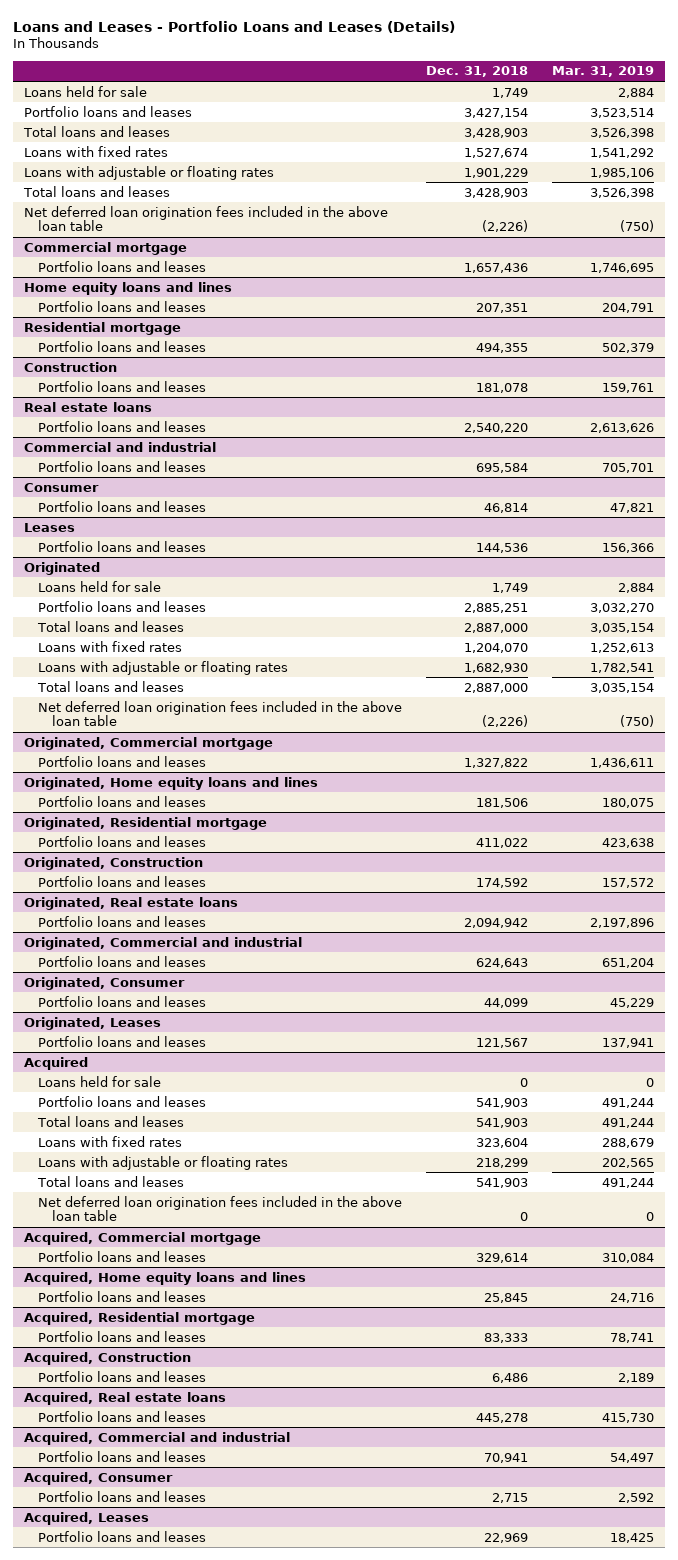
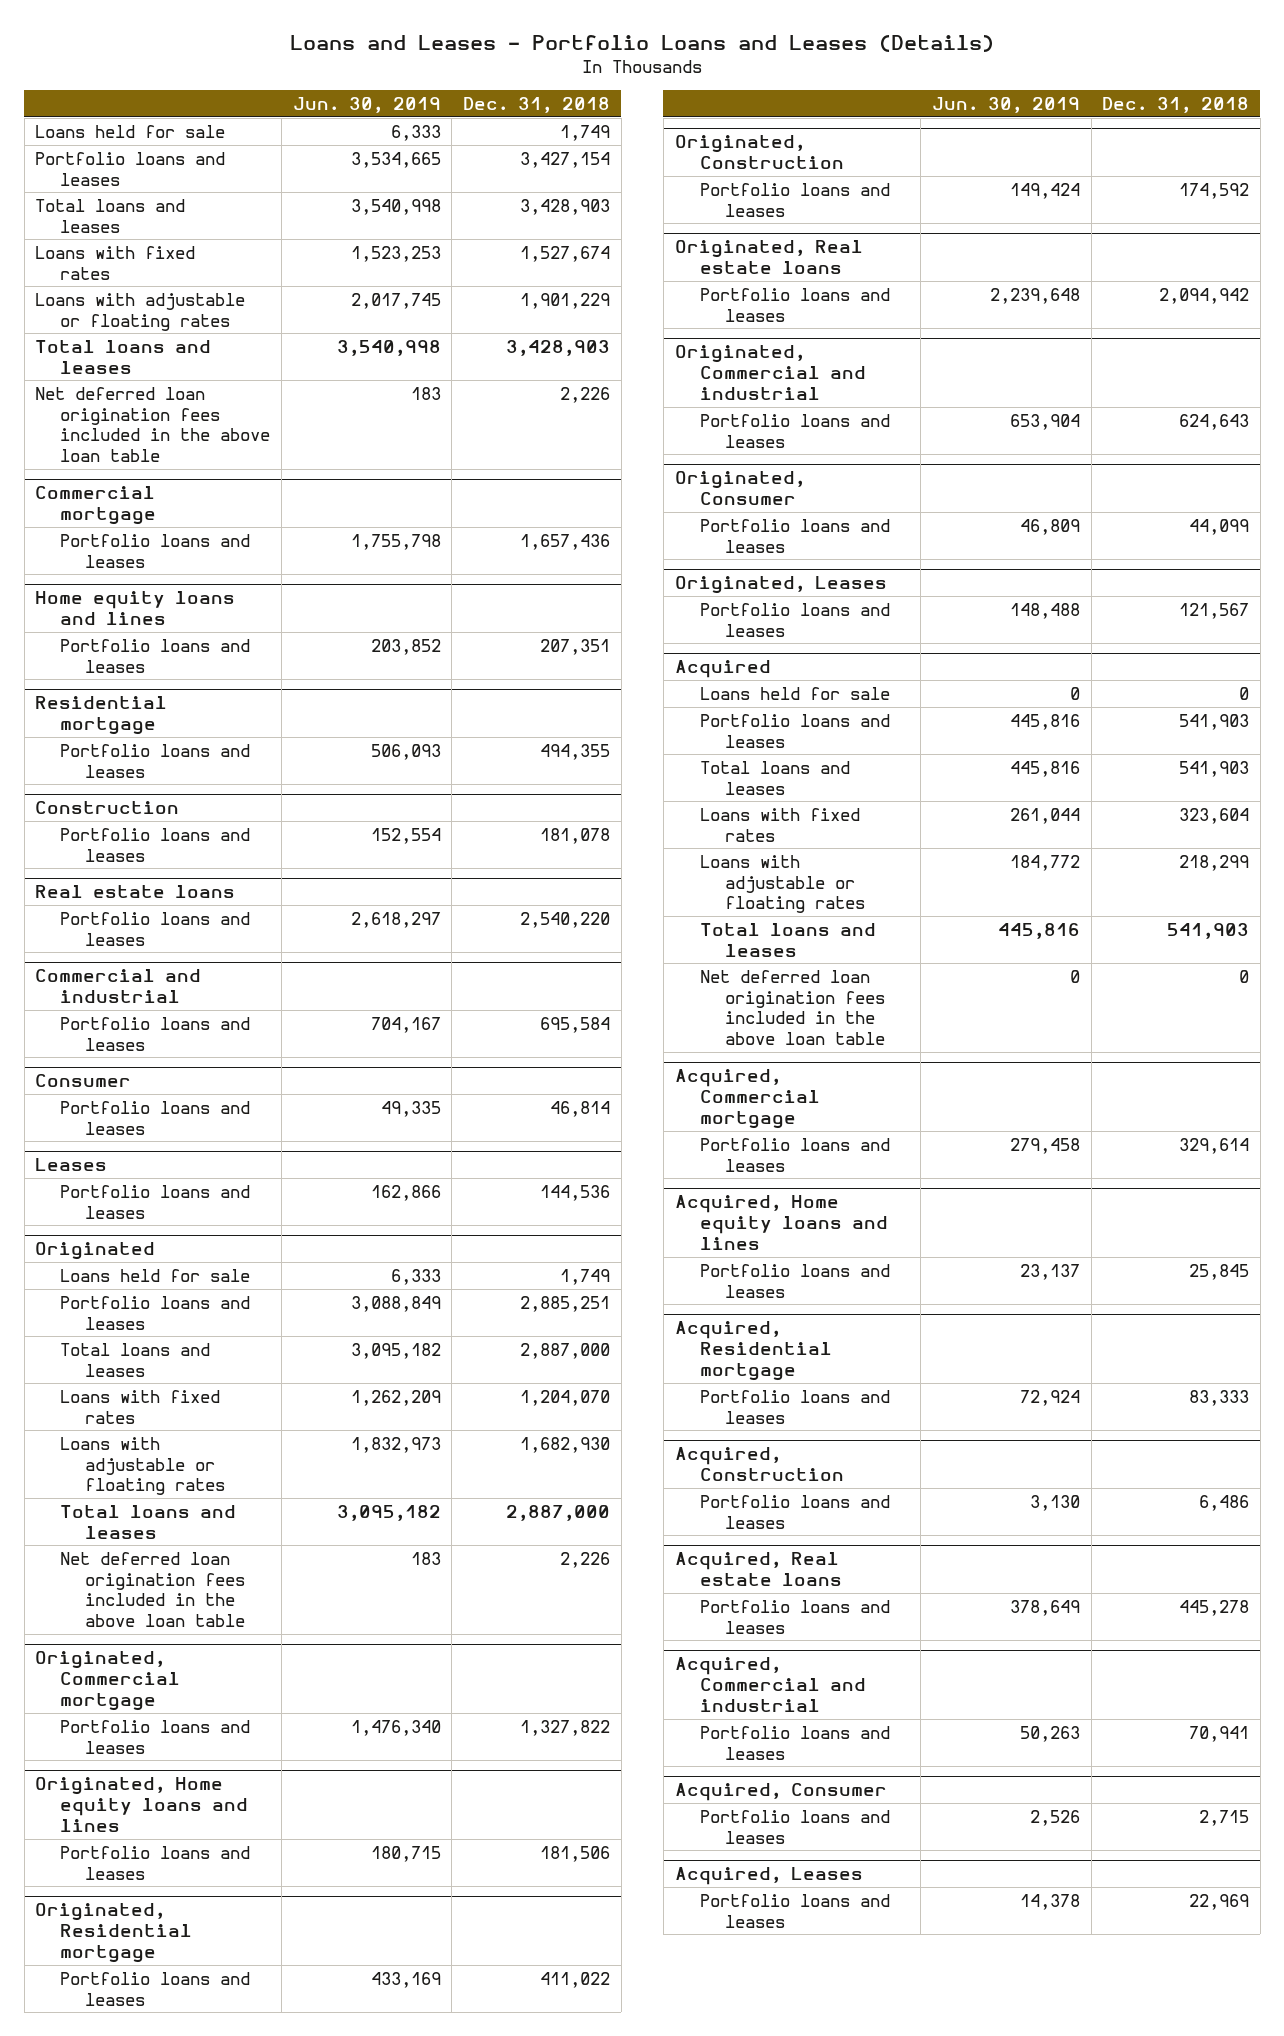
- | Dec. 31, 2018 | Mar. 31, 2019
+ | Jun. 30, 2019 | Dec. 31, 2018
- Net deferred loan origination fees included in the above loan table | (2,226) | (750)
+ Net deferred loan origination fees included in the above loan table | 183 | 2,226
@ Originated
- Net deferred loan origination fees included in the above loan table | (2,226) | (750)
+ Net deferred loan origination fees included in the above loan table | 183 | 2,226

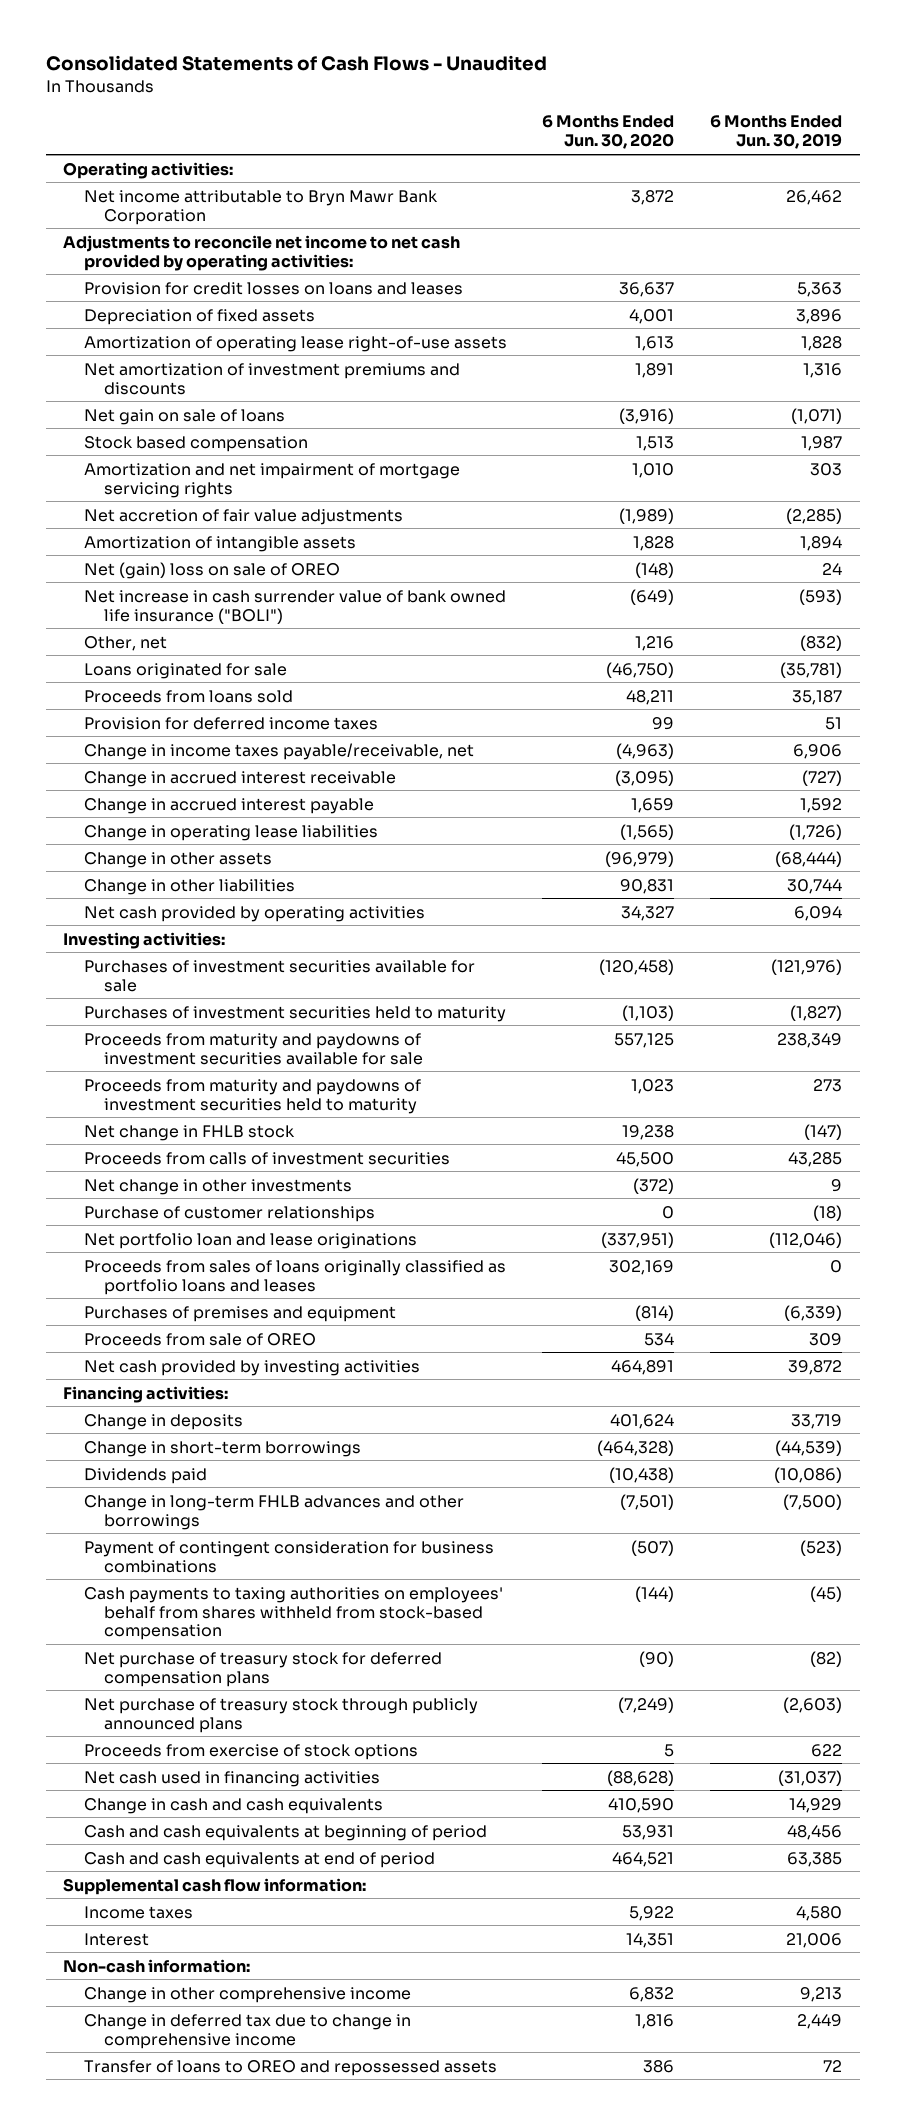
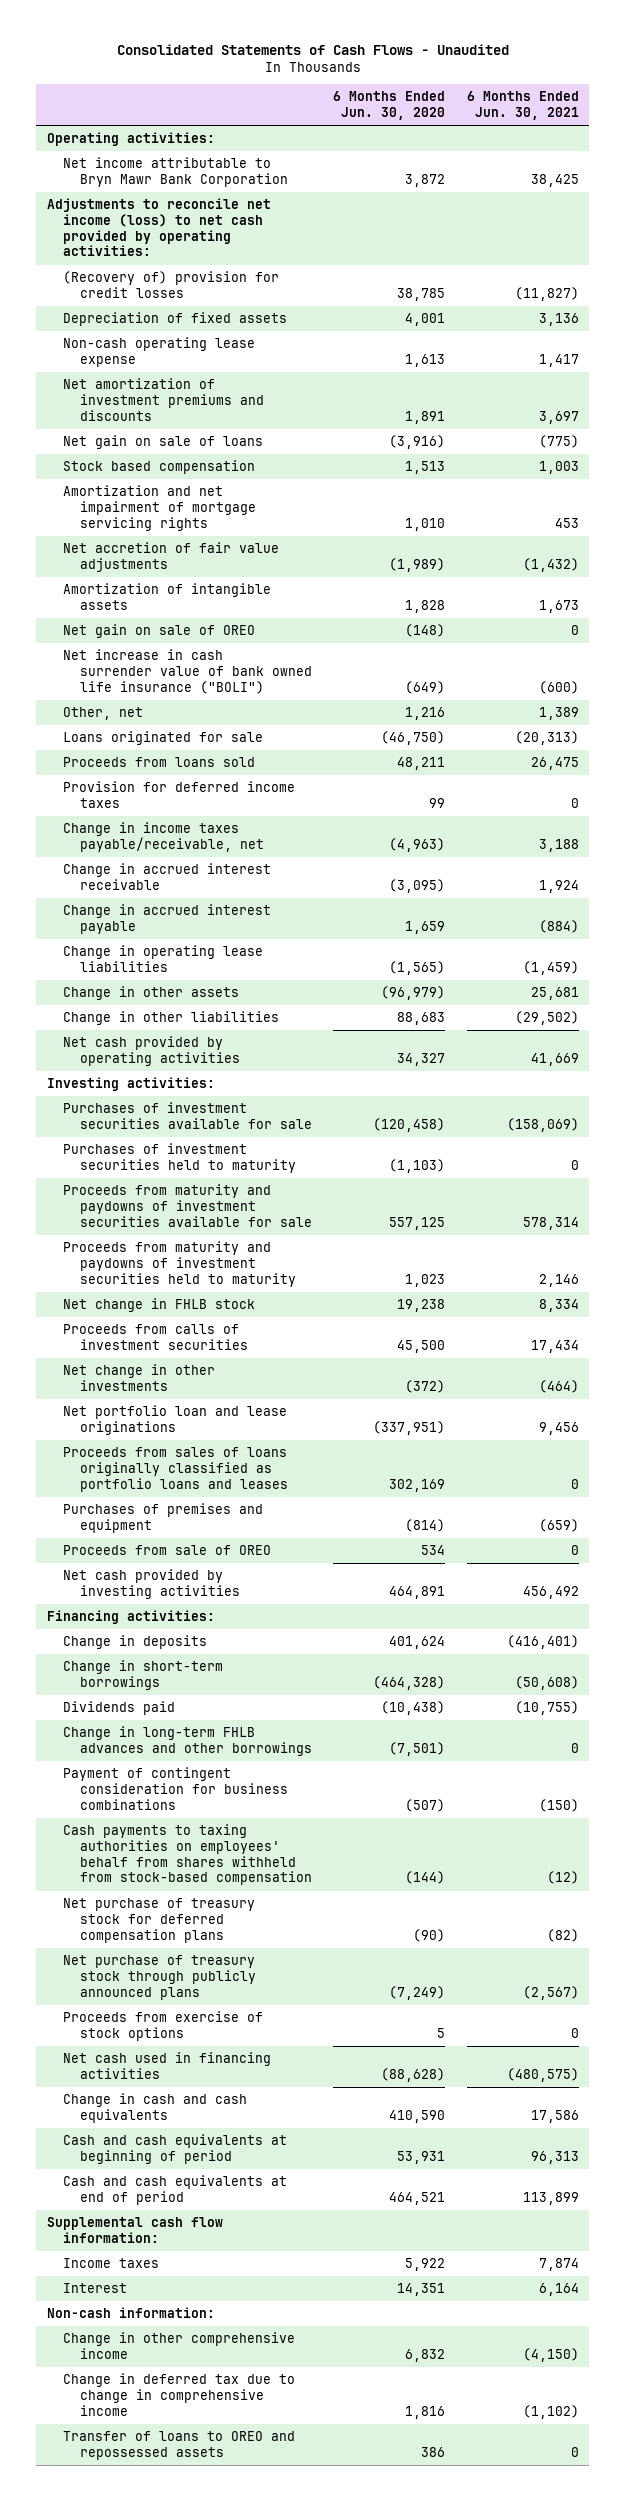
- | 6 Months Ended Jun. 30, 2020 | 6 Months Ended Jun. 30, 2019
+ | 6 Months Ended Jun. 30, 2020 | 6 Months Ended Jun. 30, 2021
- Adjustments to reconcile net income to net cash provided by operating activities:
- Provision for credit losses on loans and leases | 36,637 | 5,363
+ Adjustments to reconcile net income (loss) to net cash provided by operating activities:
+ (Recovery of) provision for credit losses | 38,785 | (11,827)
- Amortization of operating lease right-of-use assets | 1,613 | 1,828
+ Non-cash operating lease expense | 1,613 | 1,417
- Net (gain) loss on sale of OREO | (148) | 24
+ Net gain on sale of OREO | (148) | 0
- Change in other liabilities | 90,831 | 30,744
+ Change in other liabilities | 88,683 | (29,502)
- Purchase of customer relationships | 0 | (18)

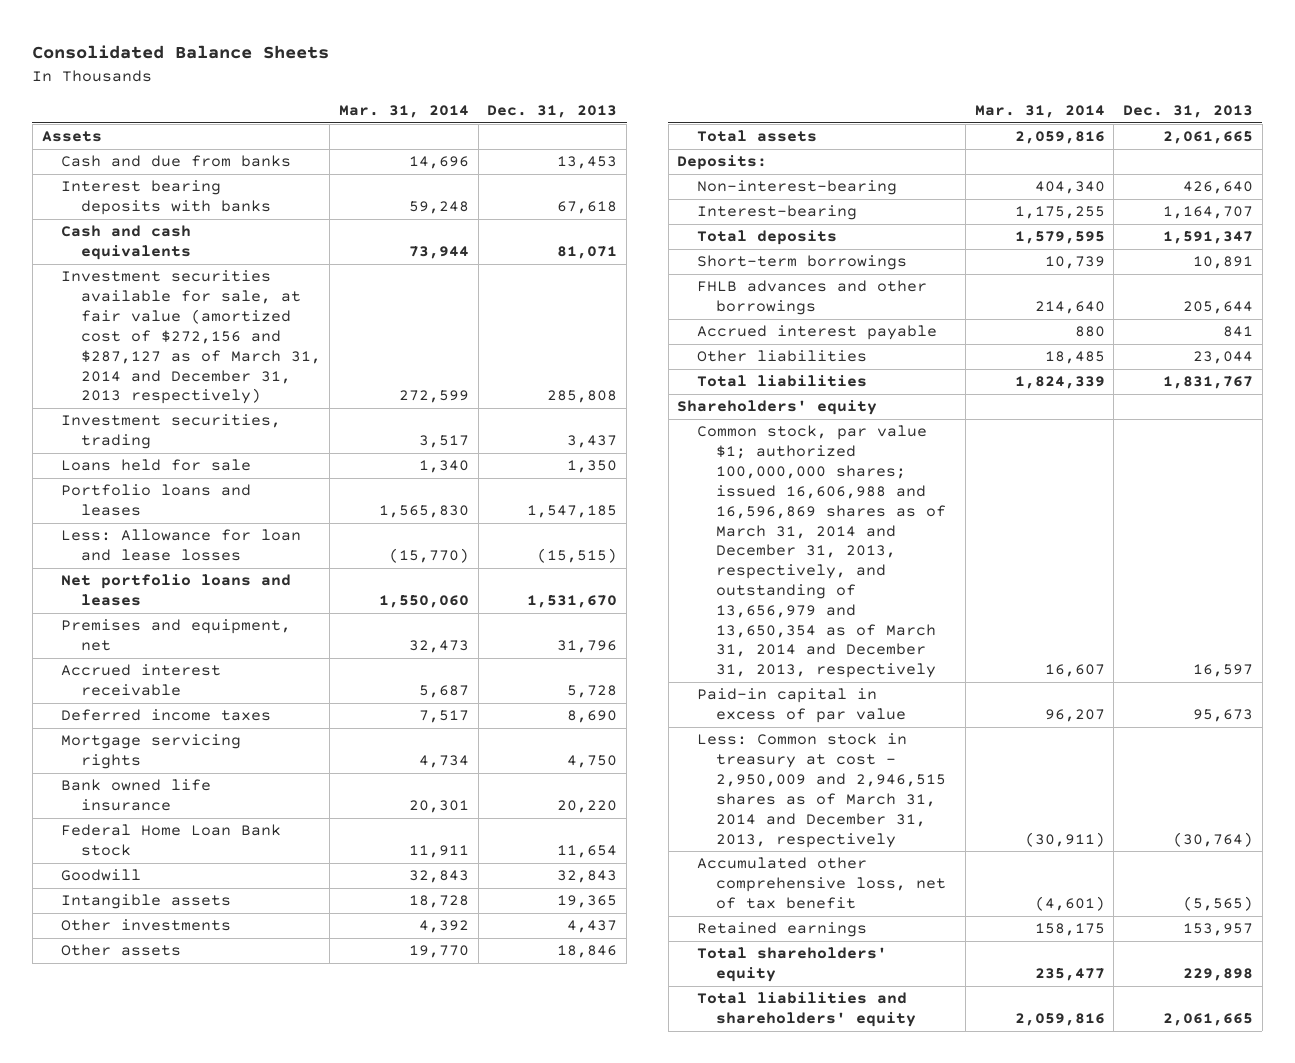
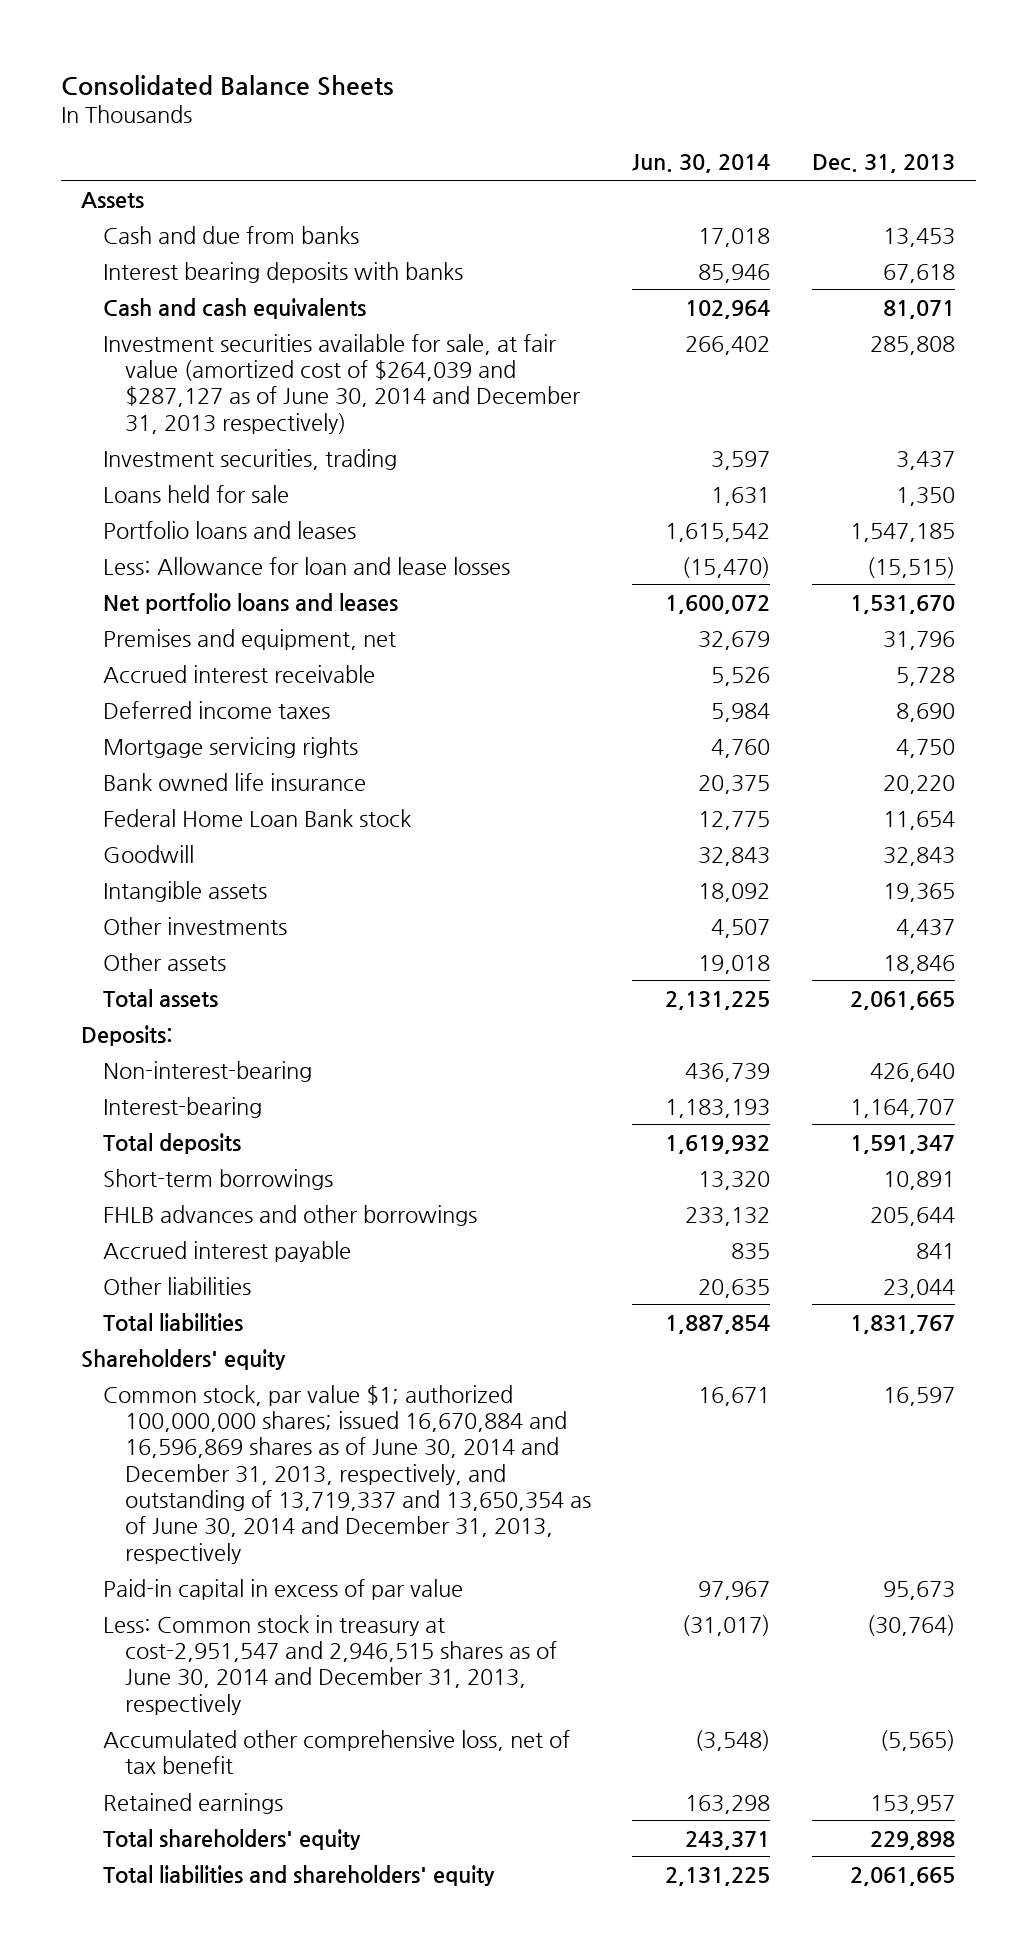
- | Mar. 31, 2014 | Dec. 31, 2013
+ | Jun. 30, 2014 | Dec. 31, 2013
- Investment securities available for sale, at fair value (amortized cost of $272,156 and $287,127 as of March 31, 2014 and December 31, 2013 respectively) | 272,599 | 285,808
+ Investment securities available for sale, at fair value (amortized cost of $264,039 and $287,127 as of June 30, 2014 and December 31, 2013 respectively) | 266,402 | 285,808
- Common stock, par value $1; authorized 100,000,000 shares; issued 16,606,988 and 16,596,869 shares as of March 31, 2014 and December 31, 2013, respectively, and outstanding of 13,656,979 and 13,650,354 as of March 31, 2014 and December 31, 2013, respectively | 16,607 | 16,597
+ Common stock, par value $1; authorized 100,000,000 shares; issued 16,670,884 and 16,596,869 shares as of June 30, 2014 and December 31, 2013, respectively, and outstanding of 13,719,337 and 13,650,354 as of June 30, 2014 and December 31, 2013, respectively | 16,671 | 16,597
- Less: Common stock in treasury at cost - 2,950,009 and 2,946,515 shares as of March 31, 2014 and December 31, 2013, respectively | (30,911) | (30,764)
+ Less: Common stock in treasury at cost-2,951,547 and 2,946,515 shares as of June 30, 2014 and December 31, 2013, respectively | (31,017) | (30,764)

